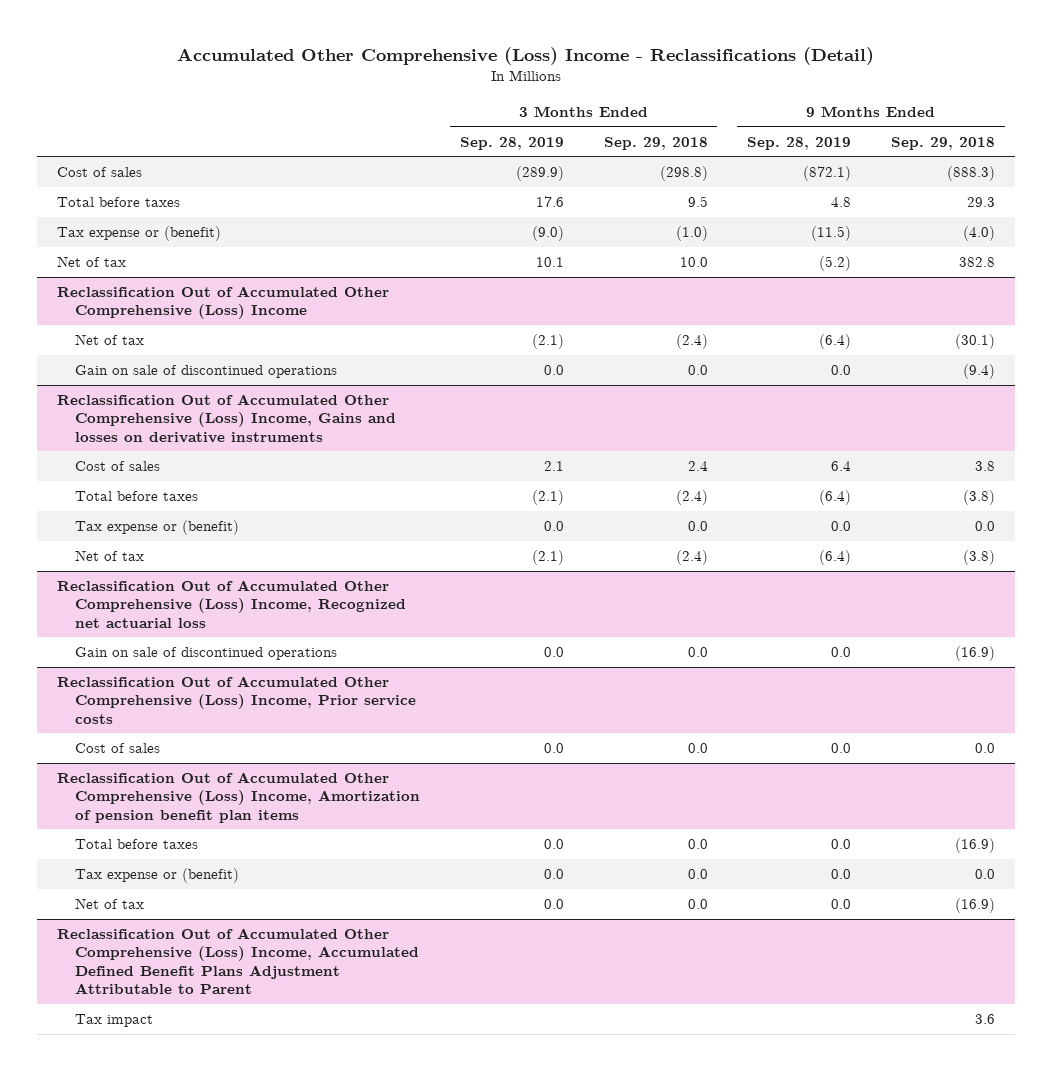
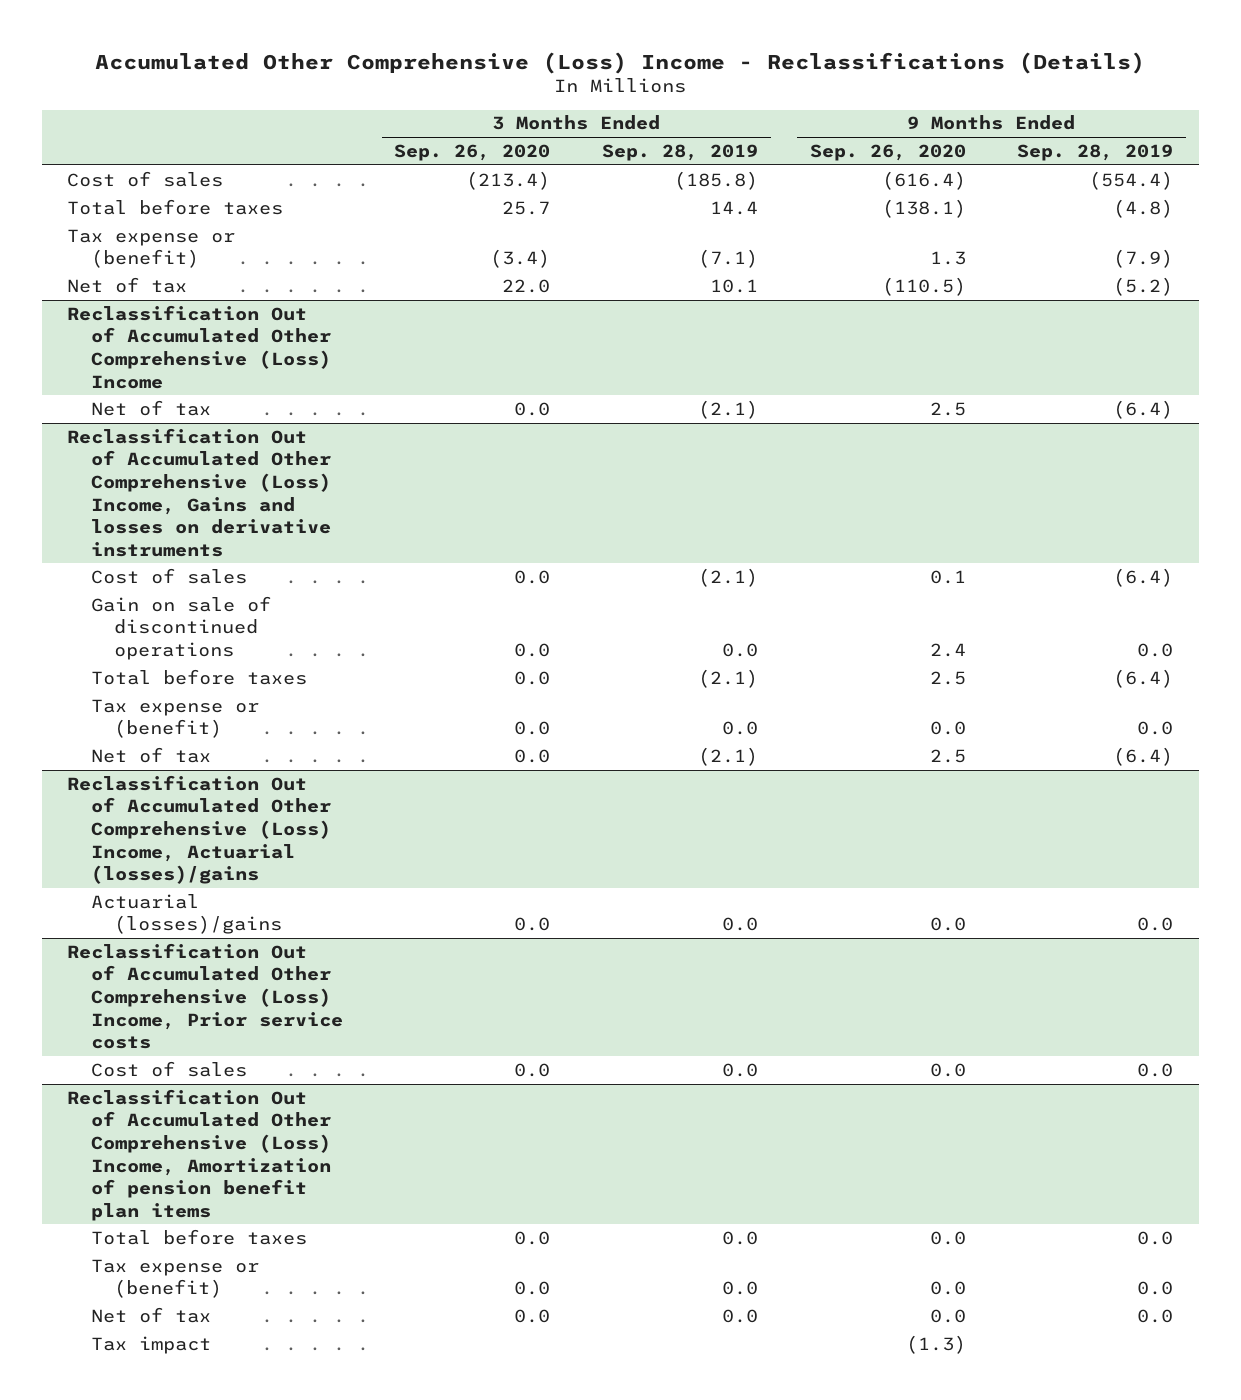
- Accumulated Other Comprehensive (Loss) Income - Reclassifications (Detail)
+ Accumulated Other Comprehensive (Loss) Income - Reclassifications (Details)
- | 3 Months Ended Sep. 28, 2019 | 3 Months Ended Sep. 29, 2018 | 9 Months Ended Sep. 28, 2019 | 9 Months Ended Sep. 29, 2018
+ | 3 Months Ended Sep. 26, 2020 | 3 Months Ended Sep. 28, 2019 | 9 Months Ended Sep. 26, 2020 | 9 Months Ended Sep. 28, 2019
- Cost of sales | (289.9) | (298.8) | (872.1) | (888.3)
- Total before taxes | 17.6 | 9.5 | 4.8 | 29.3
- Tax expense or (benefit) | (9.0) | (1.0) | (11.5) | (4.0)
+ Cost of sales | (213.4) | (185.8) | (616.4) | (554.4)
+ Total before taxes | 25.7 | 14.4 | (138.1) | (4.8)
+ Tax expense or (benefit) | (3.4) | (7.1) | 1.3 | (7.9)
@ Reclassification Out of Accumulated Other Comprehensive (Loss) Income
- Gain on sale of discontinued operations | 0.0 | 0.0 | 0.0 | (9.4)
@ Reclassification Out of Accumulated Other Comprehensive (Loss) Income, Gains and losses on derivative instruments
- Cost of sales | 2.1 | 2.4 | 6.4 | 3.8
+ Cost of sales | 0.0 | (2.1) | 0.1 | (6.4)
+ Gain on sale of discontinued operations | 0.0 | 0.0 | 2.4 | 0.0
- Reclassification Out of Accumulated Other Comprehensive (Loss) Income, Recognized net actuarial loss
- Gain on sale of discontinued operations | 0.0 | 0.0 | 0.0 | (16.9)
+ Reclassification Out of Accumulated Other Comprehensive (Loss) Income, Actuarial (losses)/gains
+ Actuarial (losses)/gains | 0.0 | 0.0 | 0.0 | 0.0
- Reclassification Out of Accumulated Other Comprehensive (Loss) Income, Accumulated Defined Benefit Plans Adjustment Attributable to Parent

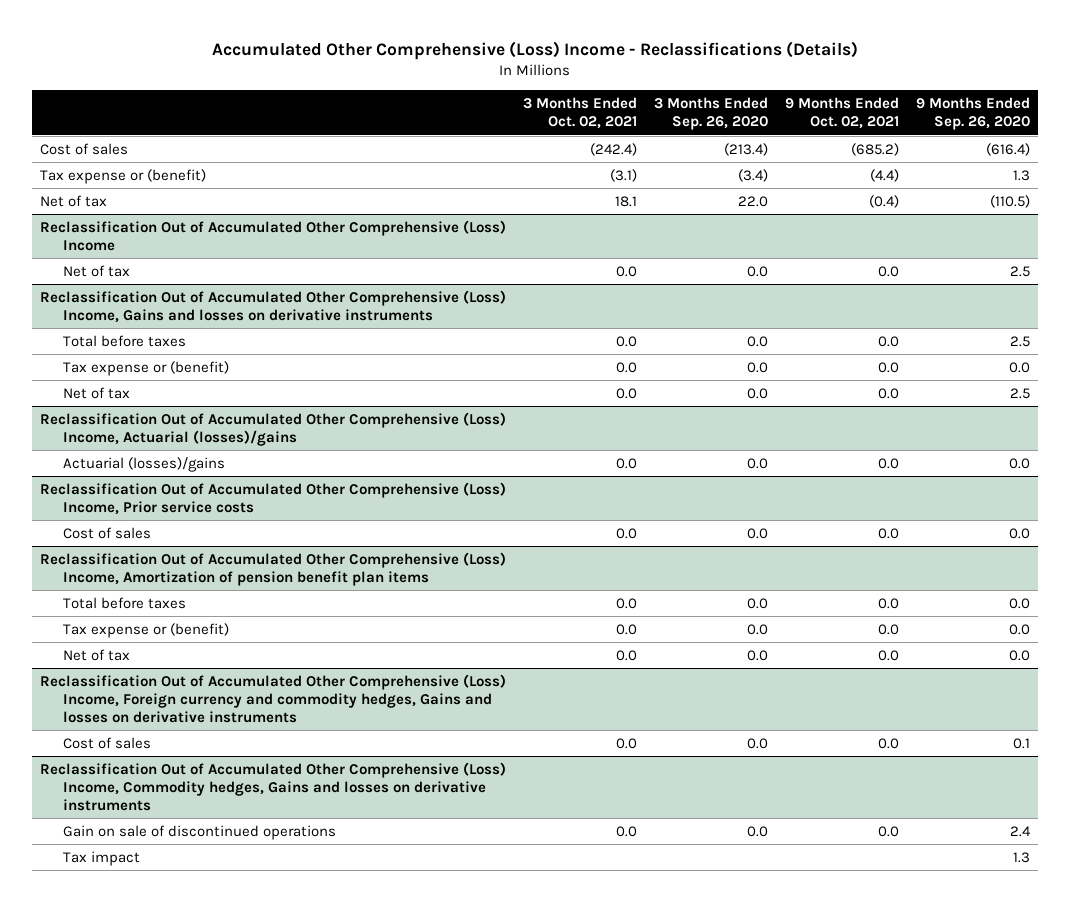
- | 3 Months Ended Sep. 26, 2020 | 3 Months Ended Sep. 28, 2019 | 9 Months Ended Sep. 26, 2020 | 9 Months Ended Sep. 28, 2019
+ | 3 Months Ended Oct. 02, 2021 | 3 Months Ended Sep. 26, 2020 | 9 Months Ended Oct. 02, 2021 | 9 Months Ended Sep. 26, 2020
- Total before taxes | 25.7 | 14.4 | (138.1) | (4.8)
@ Reclassification Out of Accumulated Other Comprehensive (Loss) Income, Gains and losses on derivative instruments
- Cost of sales | 0.0 | (2.1) | 0.1 | (6.4)
- Gain on sale of discontinued operations | 0.0 | 0.0 | 2.4 | 0.0
@ Reclassification Out of Accumulated Other Comprehensive (Loss) Income, Amortization of pension benefit plan items
- Tax impact | | | (1.3) |
+ Reclassification Out of Accumulated Other Comprehensive (Loss) Income, Foreign currency and commodity hedges, Gains and losses on derivative instruments
+ Cost of sales | 0.0 | 0.0 | 0.0 | 0.1
+ Reclassification Out of Accumulated Other Comprehensive (Loss) Income, Commodity hedges, Gains and losses on derivative instruments
+ Gain on sale of discontinued operations | 0.0 | 0.0 | 0.0 | 2.4
+ Tax impact | | | | 1.3

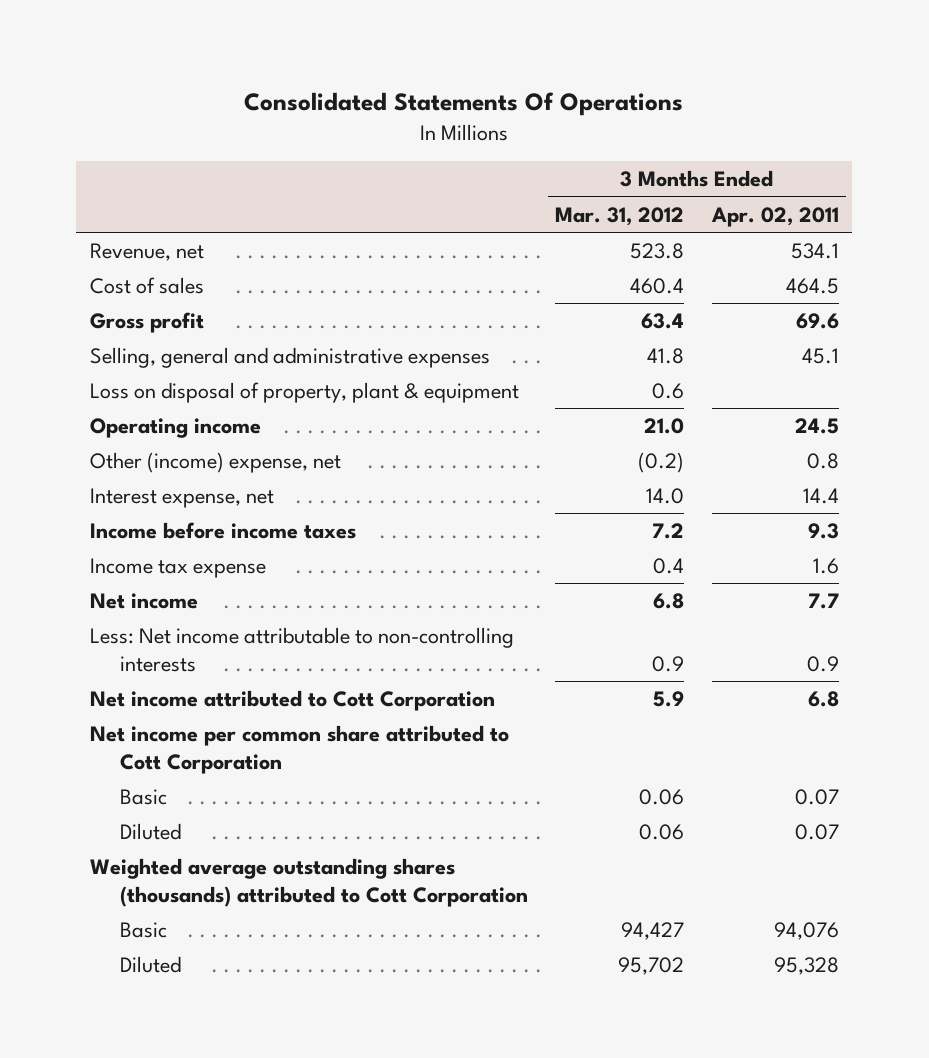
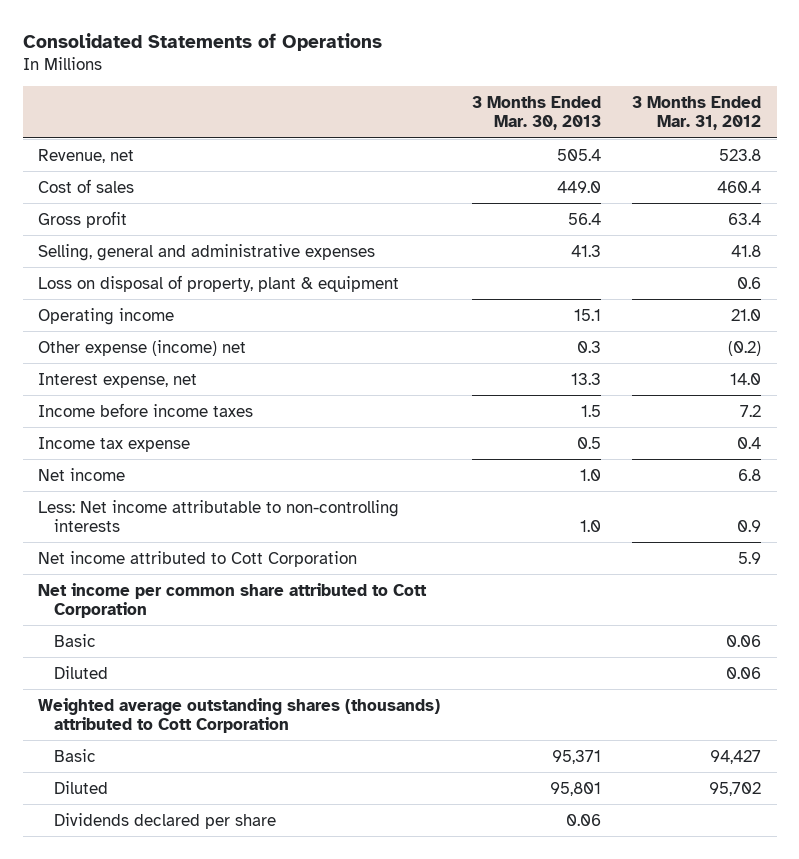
- Consolidated Statements Of Operations
+ Consolidated Statements of Operations
- | 3 Months Ended Mar. 31, 2012 | 3 Months Ended Apr. 02, 2011
+ | 3 Months Ended Mar. 30, 2013 | 3 Months Ended Mar. 31, 2012
- Other (income) expense, net | (0.2) | 0.8
+ Other expense (income) net | 0.3 | (0.2)
+ Dividends declared per share | 0.06 |

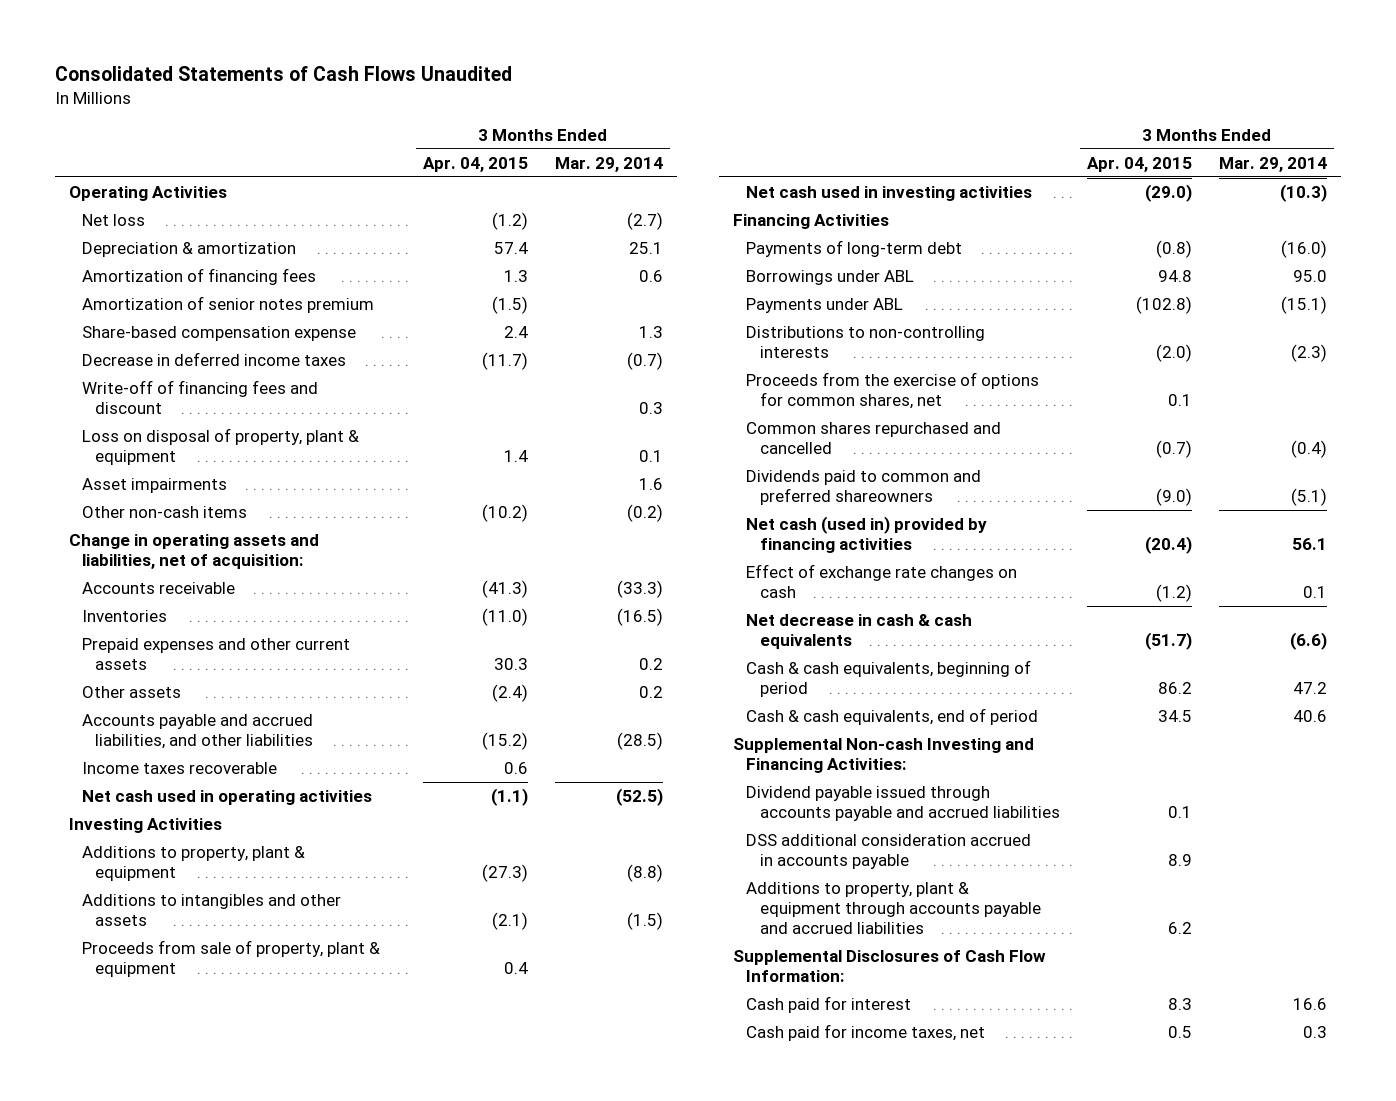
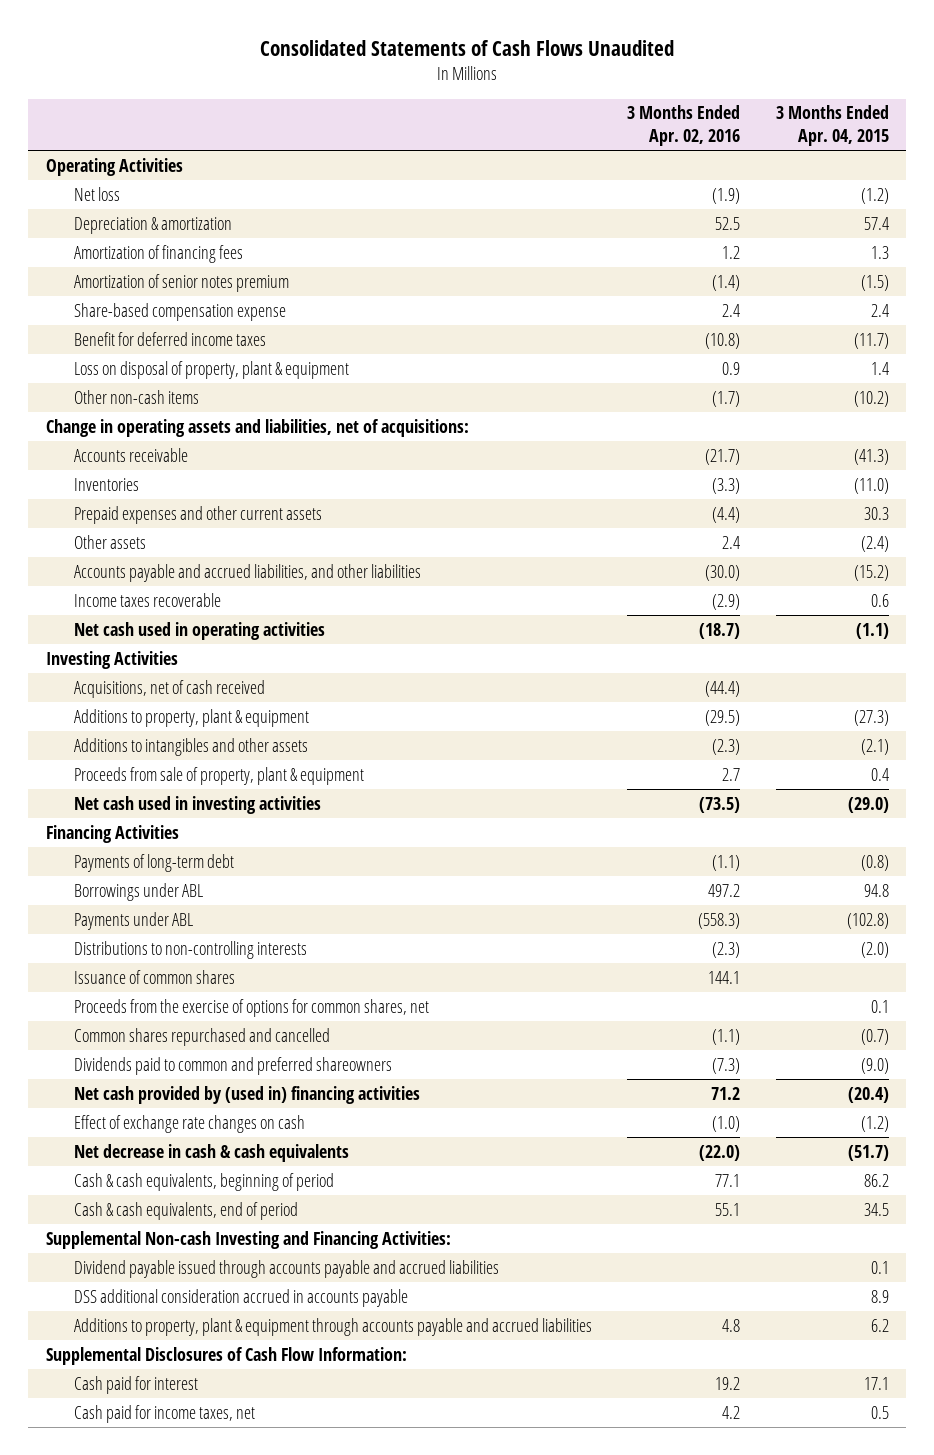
- | 3 Months Ended Apr. 04, 2015 | 3 Months Ended Mar. 29, 2014
+ | 3 Months Ended Apr. 02, 2016 | 3 Months Ended Apr. 04, 2015
- Decrease in deferred income taxes | (11.7) | (0.7)
- Write-off of financing fees and discount | | 0.3
+ Benefit for deferred income taxes | (10.8) | (11.7)
- Asset impairments | | 1.6
- Change in operating assets and liabilities, net of acquisition:
+ Change in operating assets and liabilities, net of acquisitions:
+ Acquisitions, net of cash received | (44.4) |
+ Issuance of common shares | 144.1 |
- Net cash (used in) provided by financing activities | (20.4) | 56.1
+ Net cash provided by (used in) financing activities | 71.2 | (20.4)
- Cash paid for interest | 8.3 | 16.6
+ Cash paid for interest | 19.2 | 17.1

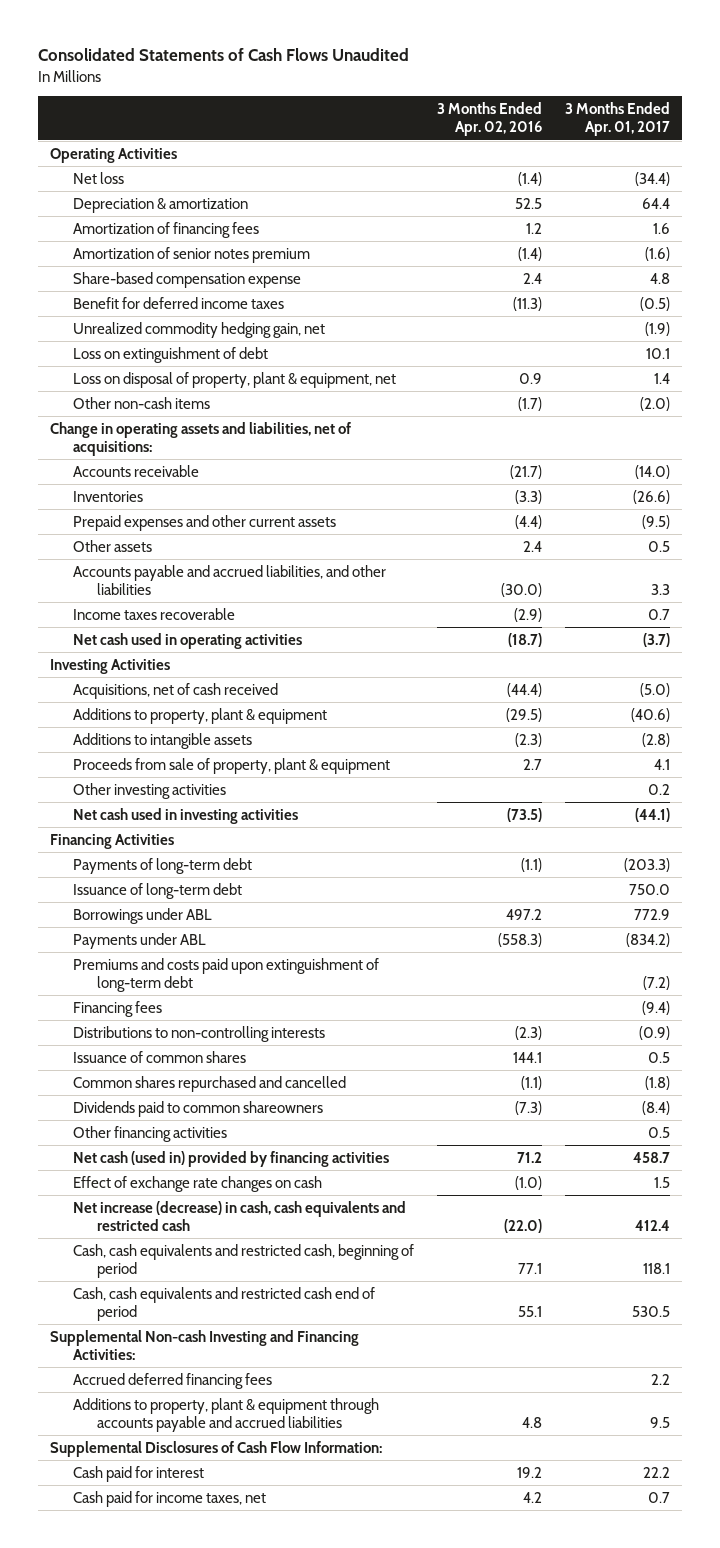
- | 3 Months Ended Apr. 02, 2016 | 3 Months Ended Apr. 04, 2015
+ | 3 Months Ended Apr. 02, 2016 | 3 Months Ended Apr. 01, 2017
- Net loss | (1.9) | (1.2)
+ Net loss | (1.4) | (34.4)
- Benefit for deferred income taxes | (10.8) | (11.7)
- Loss on disposal of property, plant & equipment | 0.9 | 1.4
+ Benefit for deferred income taxes | (11.3) | (0.5)
+ Unrealized commodity hedging gain, net | | (1.9)
+ Loss on extinguishment of debt | | 10.1
+ Loss on disposal of property, plant & equipment, net | 0.9 | 1.4
- Additions to intangibles and other assets | (2.3) | (2.1)
+ Additions to intangible assets | (2.3) | (2.8)
+ Other investing activities | | 0.2
+ Issuance of long-term debt | | 750.0
+ Premiums and costs paid upon extinguishment of long-term debt | | (7.2)
+ Financing fees | | (9.4)
- Proceeds from the exercise of options for common shares, net | | 0.1
- Dividends paid to common and preferred shareowners | (7.3) | (9.0)
- Net cash provided by (used in) financing activities | 71.2 | (20.4)
+ Dividends paid to common shareowners | (7.3) | (8.4)
+ Other financing activities | | 0.5
+ Net cash (used in) provided by financing activities | 71.2 | 458.7
- Net decrease in cash & cash equivalents | (22.0) | (51.7)
- Cash & cash equivalents, beginning of period | 77.1 | 86.2
- Cash & cash equivalents, end of period | 55.1 | 34.5
+ Net increase (decrease) in cash, cash equivalents and restricted cash | (22.0) | 412.4
+ Cash, cash equivalents and restricted cash, beginning of period | 77.1 | 118.1
+ Cash, cash equivalents and restricted cash end of period | 55.1 | 530.5
- Dividend payable issued through accounts payable and accrued liabilities | | 0.1
- DSS additional consideration accrued in accounts payable | | 8.9
+ Accrued deferred financing fees | | 2.2

